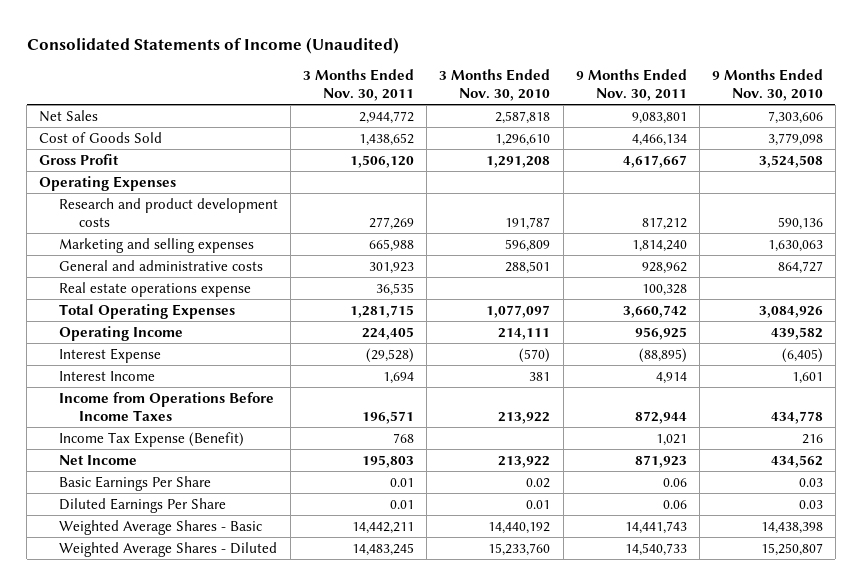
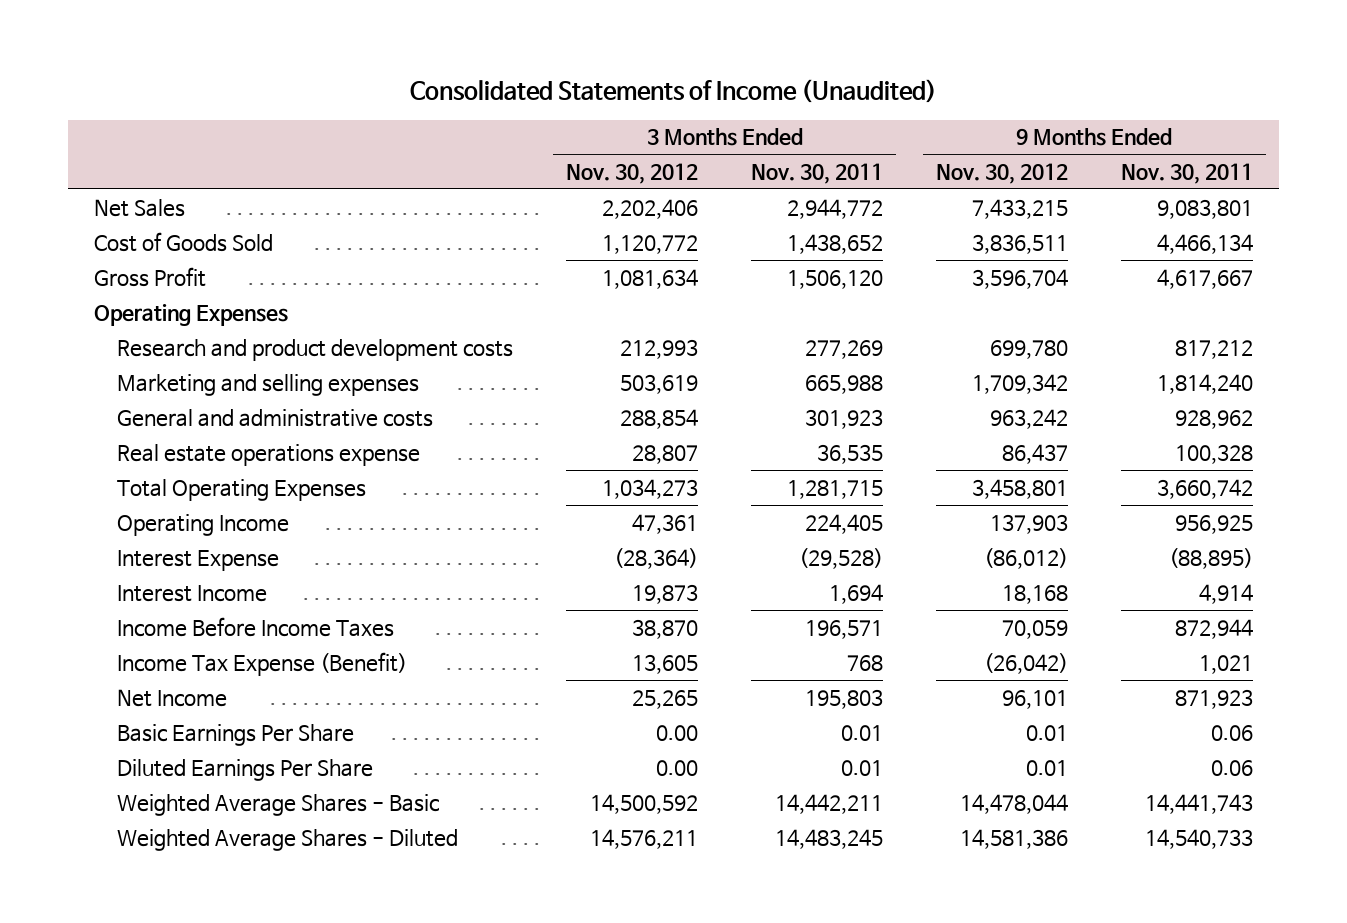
- | 3 Months Ended Nov. 30, 2011 | 3 Months Ended Nov. 30, 2010 | 9 Months Ended Nov. 30, 2011 | 9 Months Ended Nov. 30, 2010
+ | 3 Months Ended Nov. 30, 2012 | 3 Months Ended Nov. 30, 2011 | 9 Months Ended Nov. 30, 2012 | 9 Months Ended Nov. 30, 2011
- Income from Operations Before Income Taxes | 196,571 | 213,922 | 872,944 | 434,778
+ Income Before Income Taxes | 38,870 | 196,571 | 70,059 | 872,944

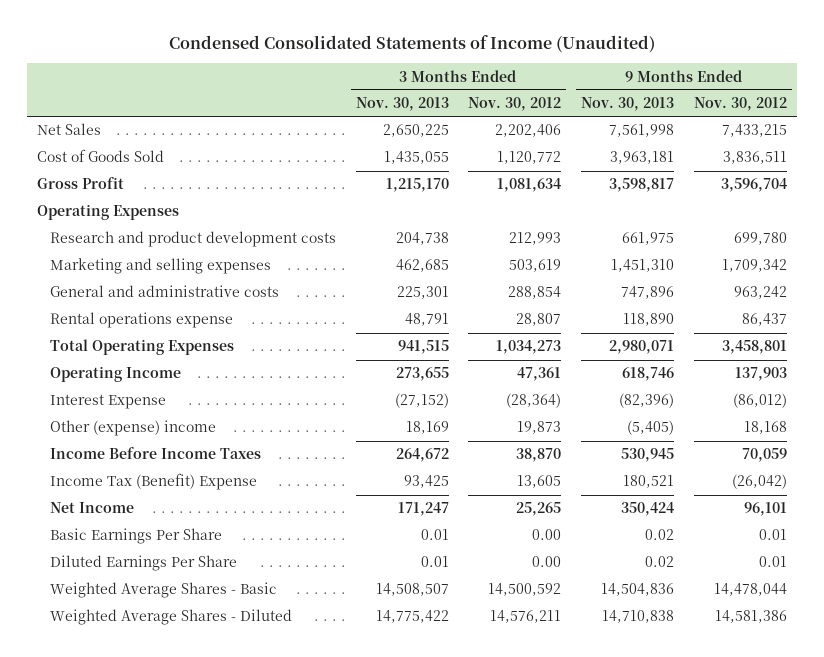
- Consolidated Statements of Income (Unaudited)
+ Condensed Consolidated Statements of Income (Unaudited)
- | 3 Months Ended Nov. 30, 2012 | 3 Months Ended Nov. 30, 2011 | 9 Months Ended Nov. 30, 2012 | 9 Months Ended Nov. 30, 2011
+ | 3 Months Ended Nov. 30, 2013 | 3 Months Ended Nov. 30, 2012 | 9 Months Ended Nov. 30, 2013 | 9 Months Ended Nov. 30, 2012
- Real estate operations expense | 28,807 | 36,535 | 86,437 | 100,328
+ Rental operations expense | 48,791 | 28,807 | 118,890 | 86,437
- Interest Income | 19,873 | 1,694 | 18,168 | 4,914
+ Other (expense) income | 18,169 | 19,873 | (5,405) | 18,168
- Income Tax Expense (Benefit) | 13,605 | 768 | (26,042) | 1,021
+ Income Tax (Benefit) Expense | 93,425 | 13,605 | 180,521 | (26,042)

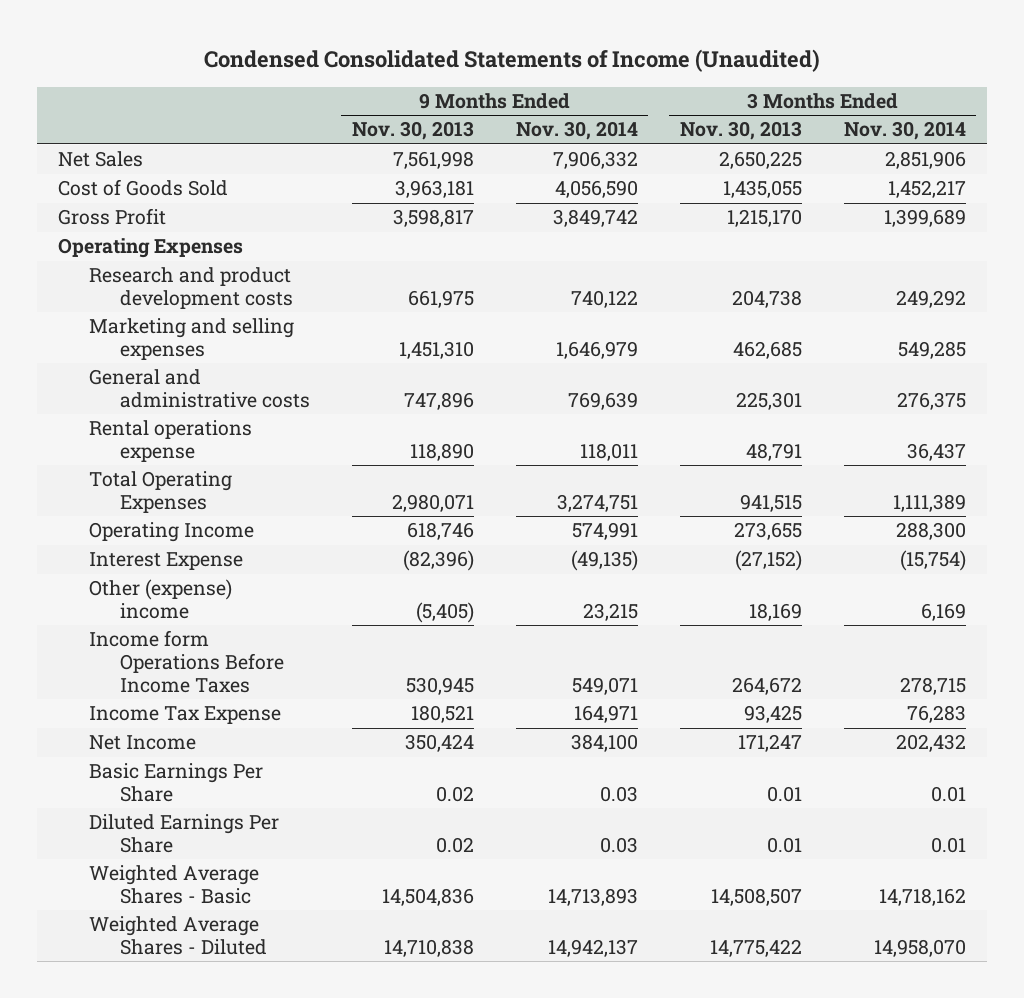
- | 3 Months Ended Nov. 30, 2013 | 3 Months Ended Nov. 30, 2012 | 9 Months Ended Nov. 30, 2013 | 9 Months Ended Nov. 30, 2012
+ | 9 Months Ended Nov. 30, 2013 | 9 Months Ended Nov. 30, 2014 | 3 Months Ended Nov. 30, 2013 | 3 Months Ended Nov. 30, 2014
- Income Before Income Taxes | 264,672 | 38,870 | 530,945 | 70,059
- Income Tax (Benefit) Expense | 93,425 | 13,605 | 180,521 | (26,042)
+ Income form Operations Before Income Taxes | 530,945 | 549,071 | 264,672 | 278,715
+ Income Tax Expense | 180,521 | 164,971 | 93,425 | 76,283

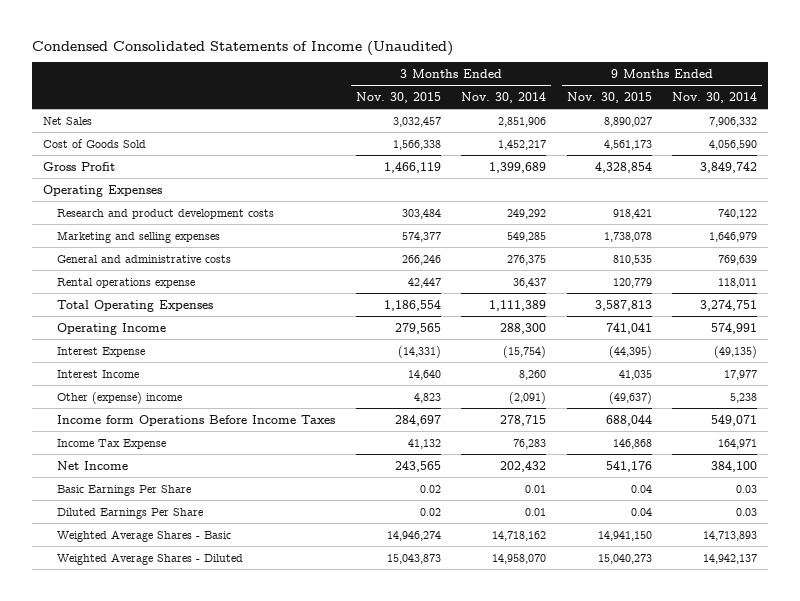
- | 9 Months Ended Nov. 30, 2013 | 9 Months Ended Nov. 30, 2014 | 3 Months Ended Nov. 30, 2013 | 3 Months Ended Nov. 30, 2014
+ | 3 Months Ended Nov. 30, 2015 | 3 Months Ended Nov. 30, 2014 | 9 Months Ended Nov. 30, 2015 | 9 Months Ended Nov. 30, 2014
- Other (expense) income | (5,405) | 23,215 | 18,169 | 6,169
+ Interest Income | 14,640 | 8,260 | 41,035 | 17,977
+ Other (expense) income | 4,823 | (2,091) | (49,637) | 5,238

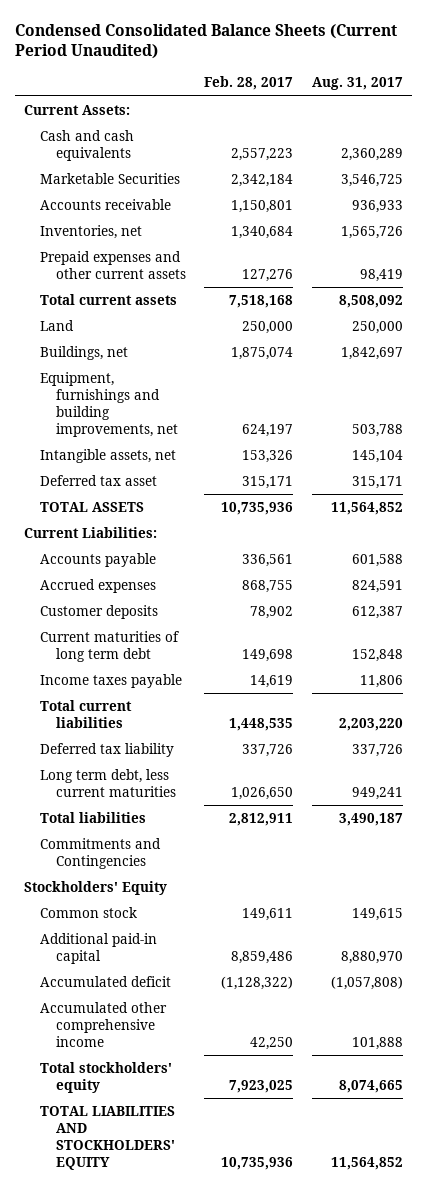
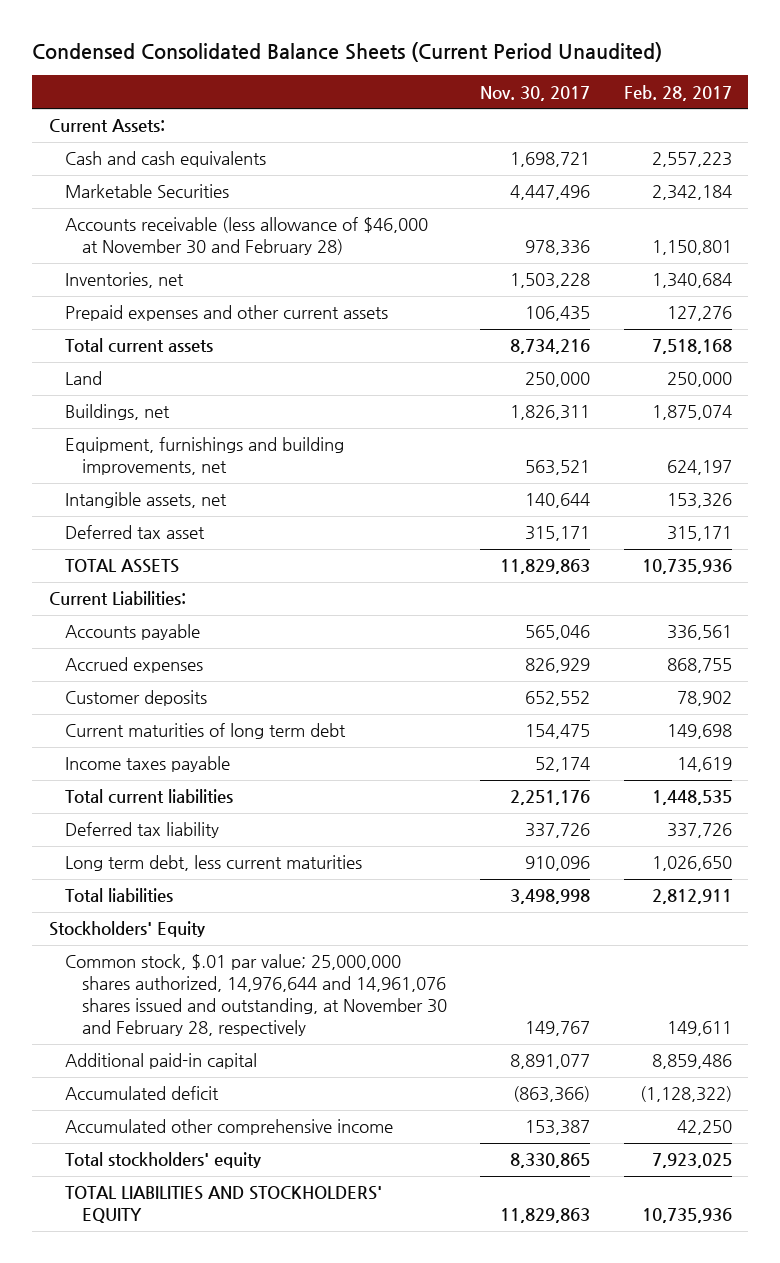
- | Feb. 28, 2017 | Aug. 31, 2017
+ | Nov. 30, 2017 | Feb. 28, 2017
- Accounts receivable | 1,150,801 | 936,933
+ Accounts receivable (less allowance of $46,000 at November 30 and February 28) | 978,336 | 1,150,801
- Commitments and Contingencies
- Common stock | 149,611 | 149,615
+ Common stock, $.01 par value; 25,000,000 shares authorized, 14,976,644 and 14,961,076 shares issued and outstanding, at November 30 and February 28, respectively | 149,767 | 149,611

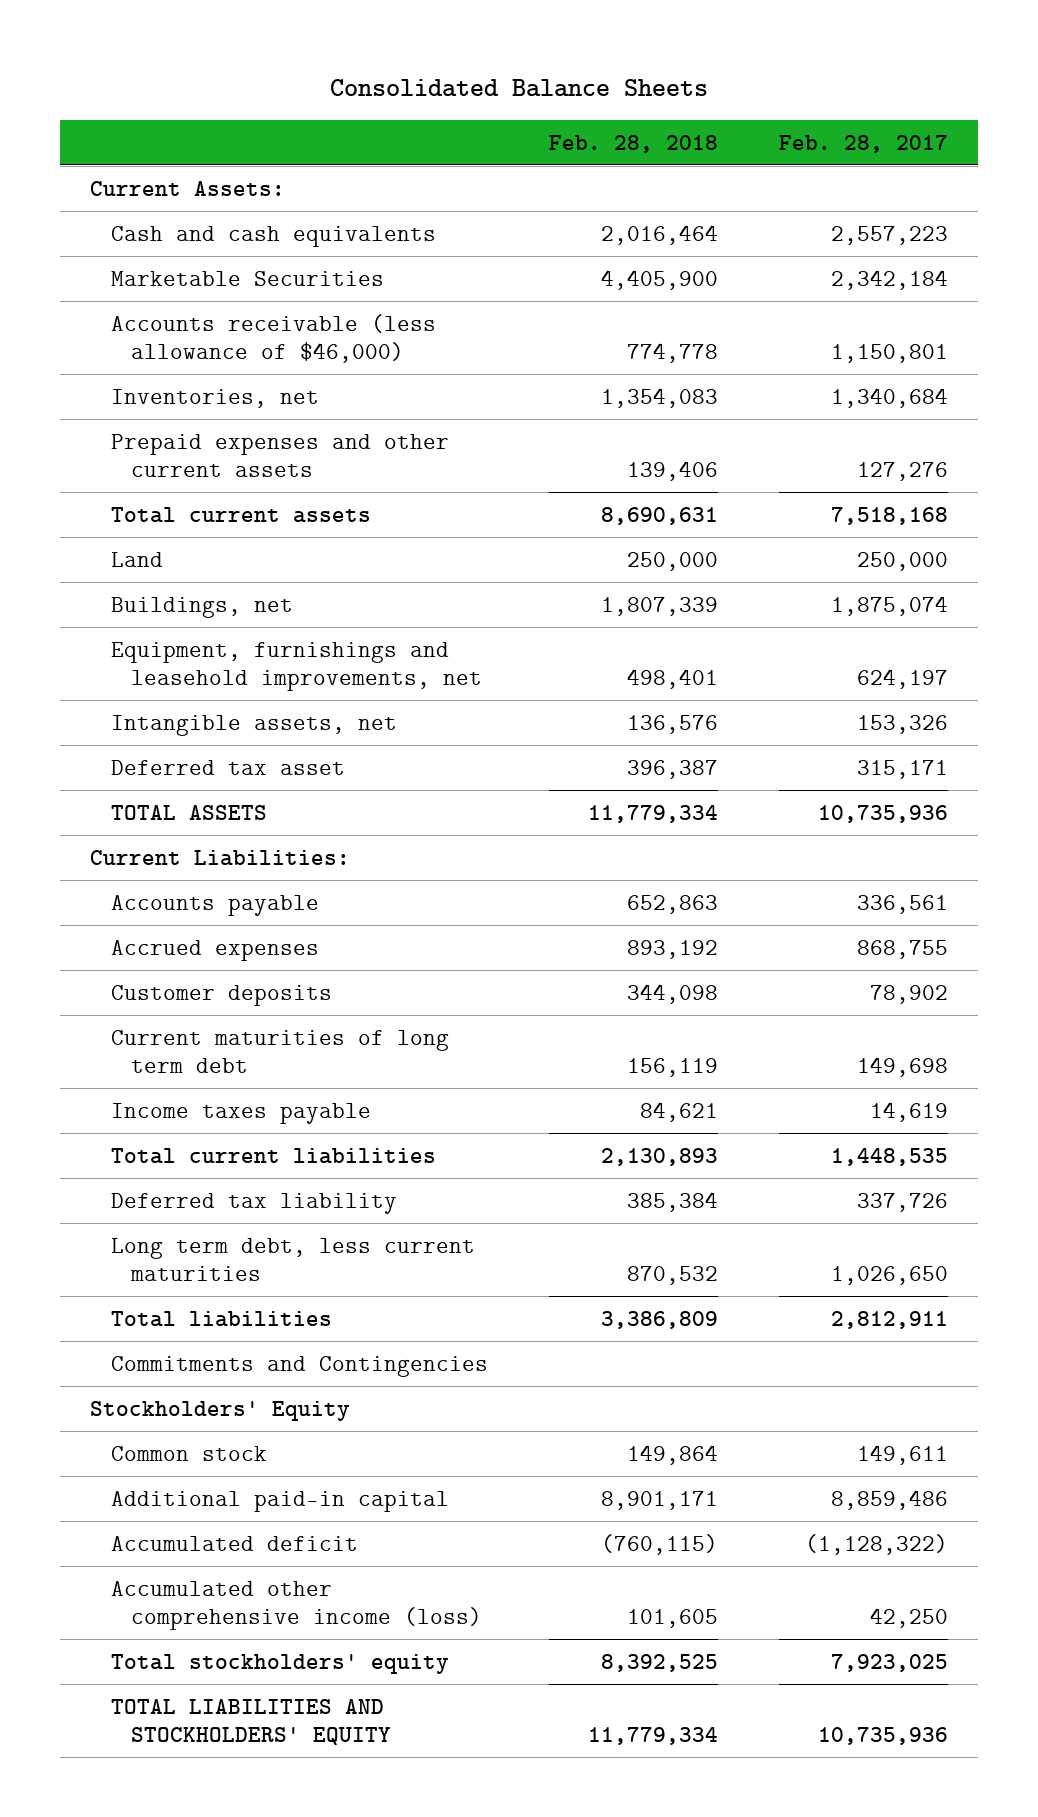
- Condensed Consolidated Balance Sheets (Current Period Unaudited)
+ Consolidated Balance Sheets
- | Nov. 30, 2017 | Feb. 28, 2017
+ | Feb. 28, 2018 | Feb. 28, 2017
- Accounts receivable (less allowance of $46,000 at November 30 and February 28) | 978,336 | 1,150,801
+ Accounts receivable (less allowance of $46,000) | 774,778 | 1,150,801
- Equipment, furnishings and building improvements, net | 563,521 | 624,197
+ Equipment, furnishings and leasehold improvements, net | 498,401 | 624,197
+ Commitments and Contingencies
- Common stock, $.01 par value; 25,000,000 shares authorized, 14,976,644 and 14,961,076 shares issued and outstanding, at November 30 and February 28, respectively | 149,767 | 149,611
+ Common stock | 149,864 | 149,611
- Accumulated other comprehensive income | 153,387 | 42,250
+ Accumulated other comprehensive income (loss) | 101,605 | 42,250

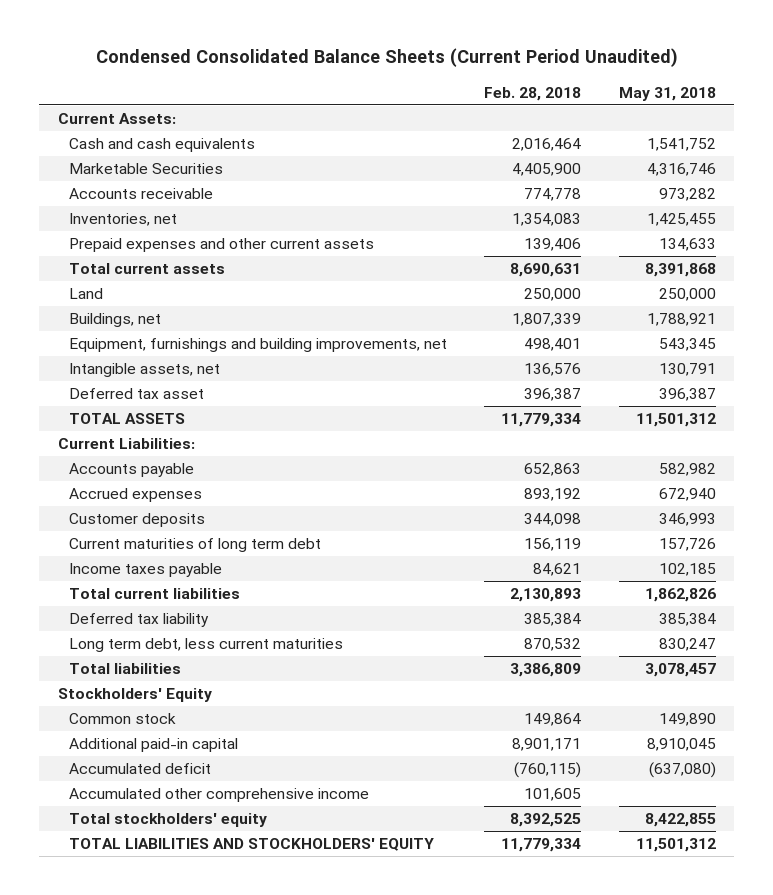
- Consolidated Balance Sheets
+ Condensed Consolidated Balance Sheets (Current Period Unaudited)
- | Feb. 28, 2018 | Feb. 28, 2017
+ | Feb. 28, 2018 | May 31, 2018
- Accounts receivable (less allowance of $46,000) | 774,778 | 1,150,801
+ Accounts receivable | 774,778 | 973,282
- Equipment, furnishings and leasehold improvements, net | 498,401 | 624,197
+ Equipment, furnishings and building improvements, net | 498,401 | 543,345
- Commitments and Contingencies
- Accumulated other comprehensive income (loss) | 101,605 | 42,250
+ Accumulated other comprehensive income | 101,605 |

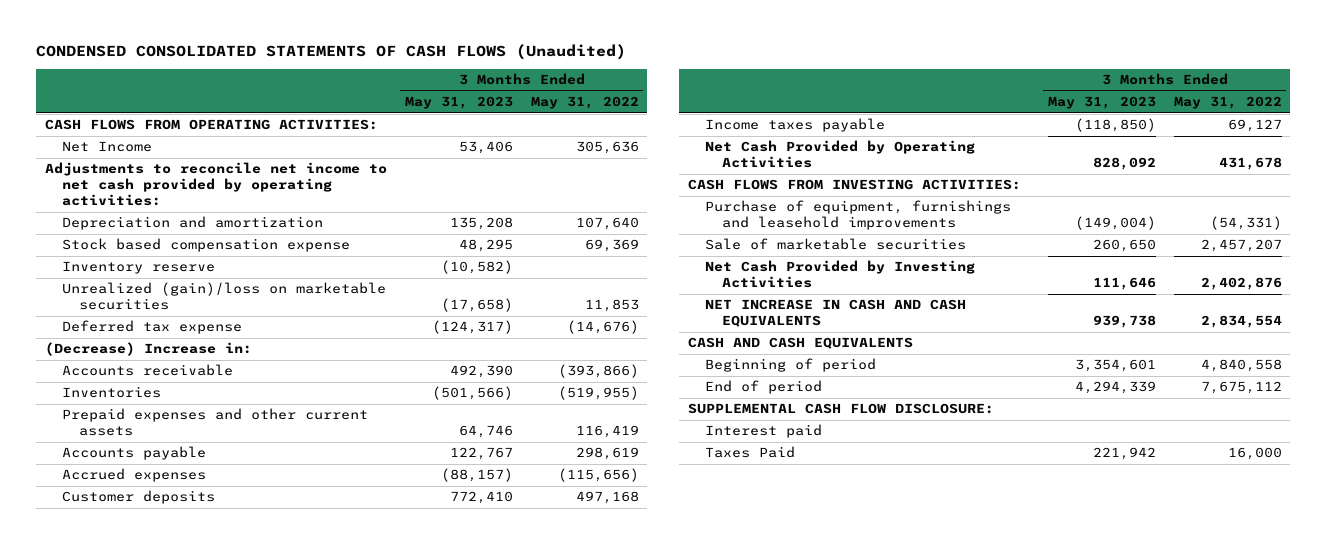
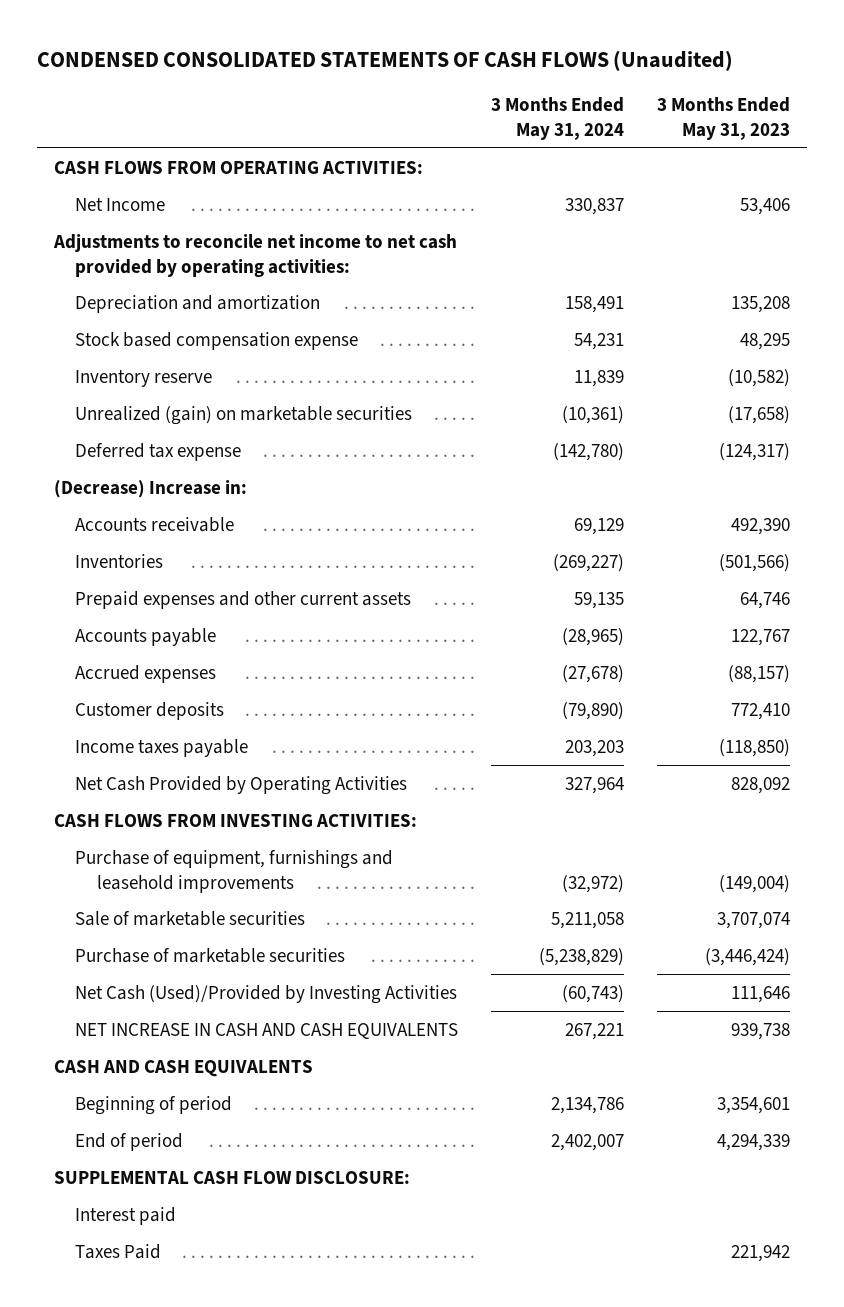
- | 3 Months Ended May 31, 2023 | 3 Months Ended May 31, 2022
+ | 3 Months Ended May 31, 2024 | 3 Months Ended May 31, 2023
- Unrealized (gain)/loss on marketable securities | (17,658) | 11,853
+ Unrealized (gain) on marketable securities | (10,361) | (17,658)
- Sale of marketable securities | 260,650 | 2,457,207
- Net Cash Provided by Investing Activities | 111,646 | 2,402,876
+ Sale of marketable securities | 5,211,058 | 3,707,074
+ Purchase of marketable securities | (5,238,829) | (3,446,424)
+ Net Cash (Used)/Provided by Investing Activities | (60,743) | 111,646

